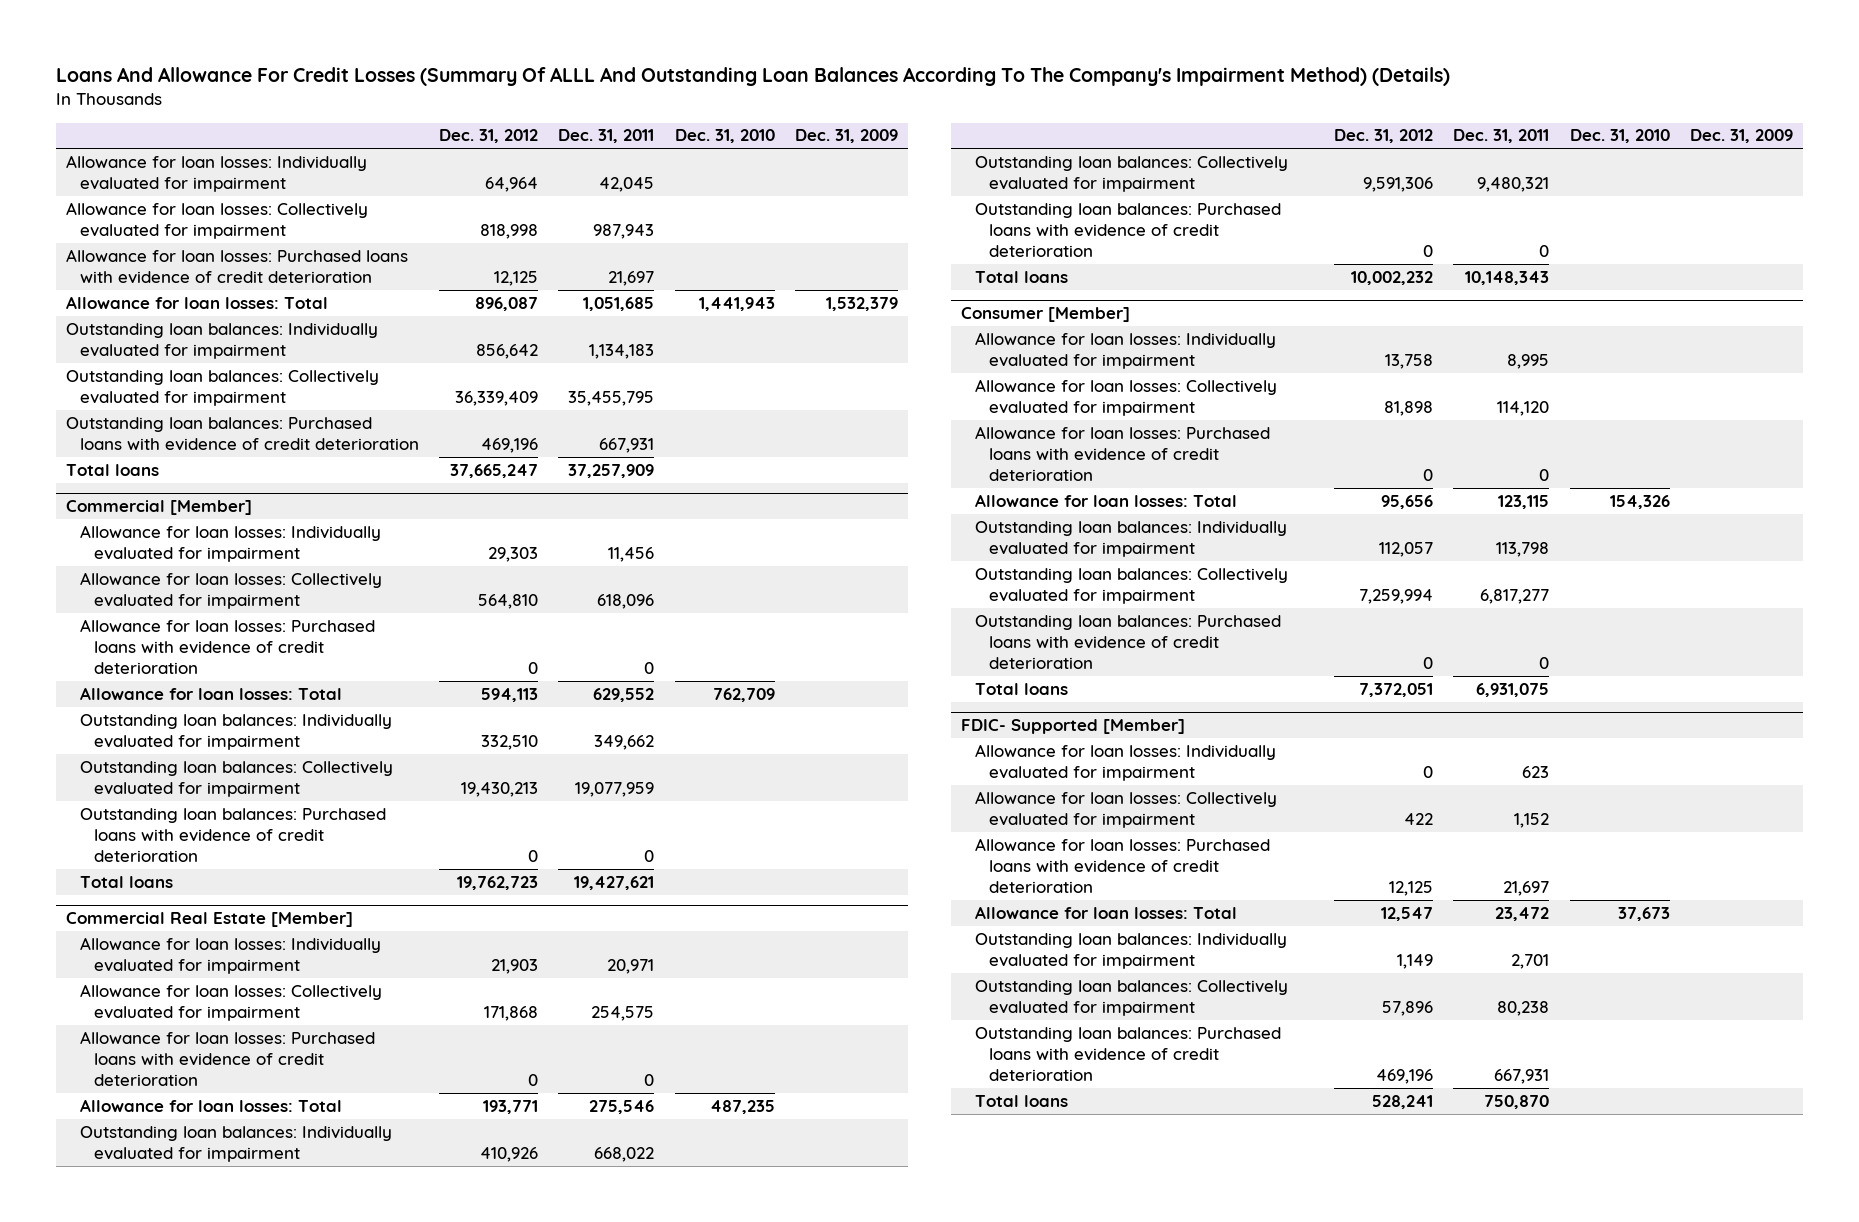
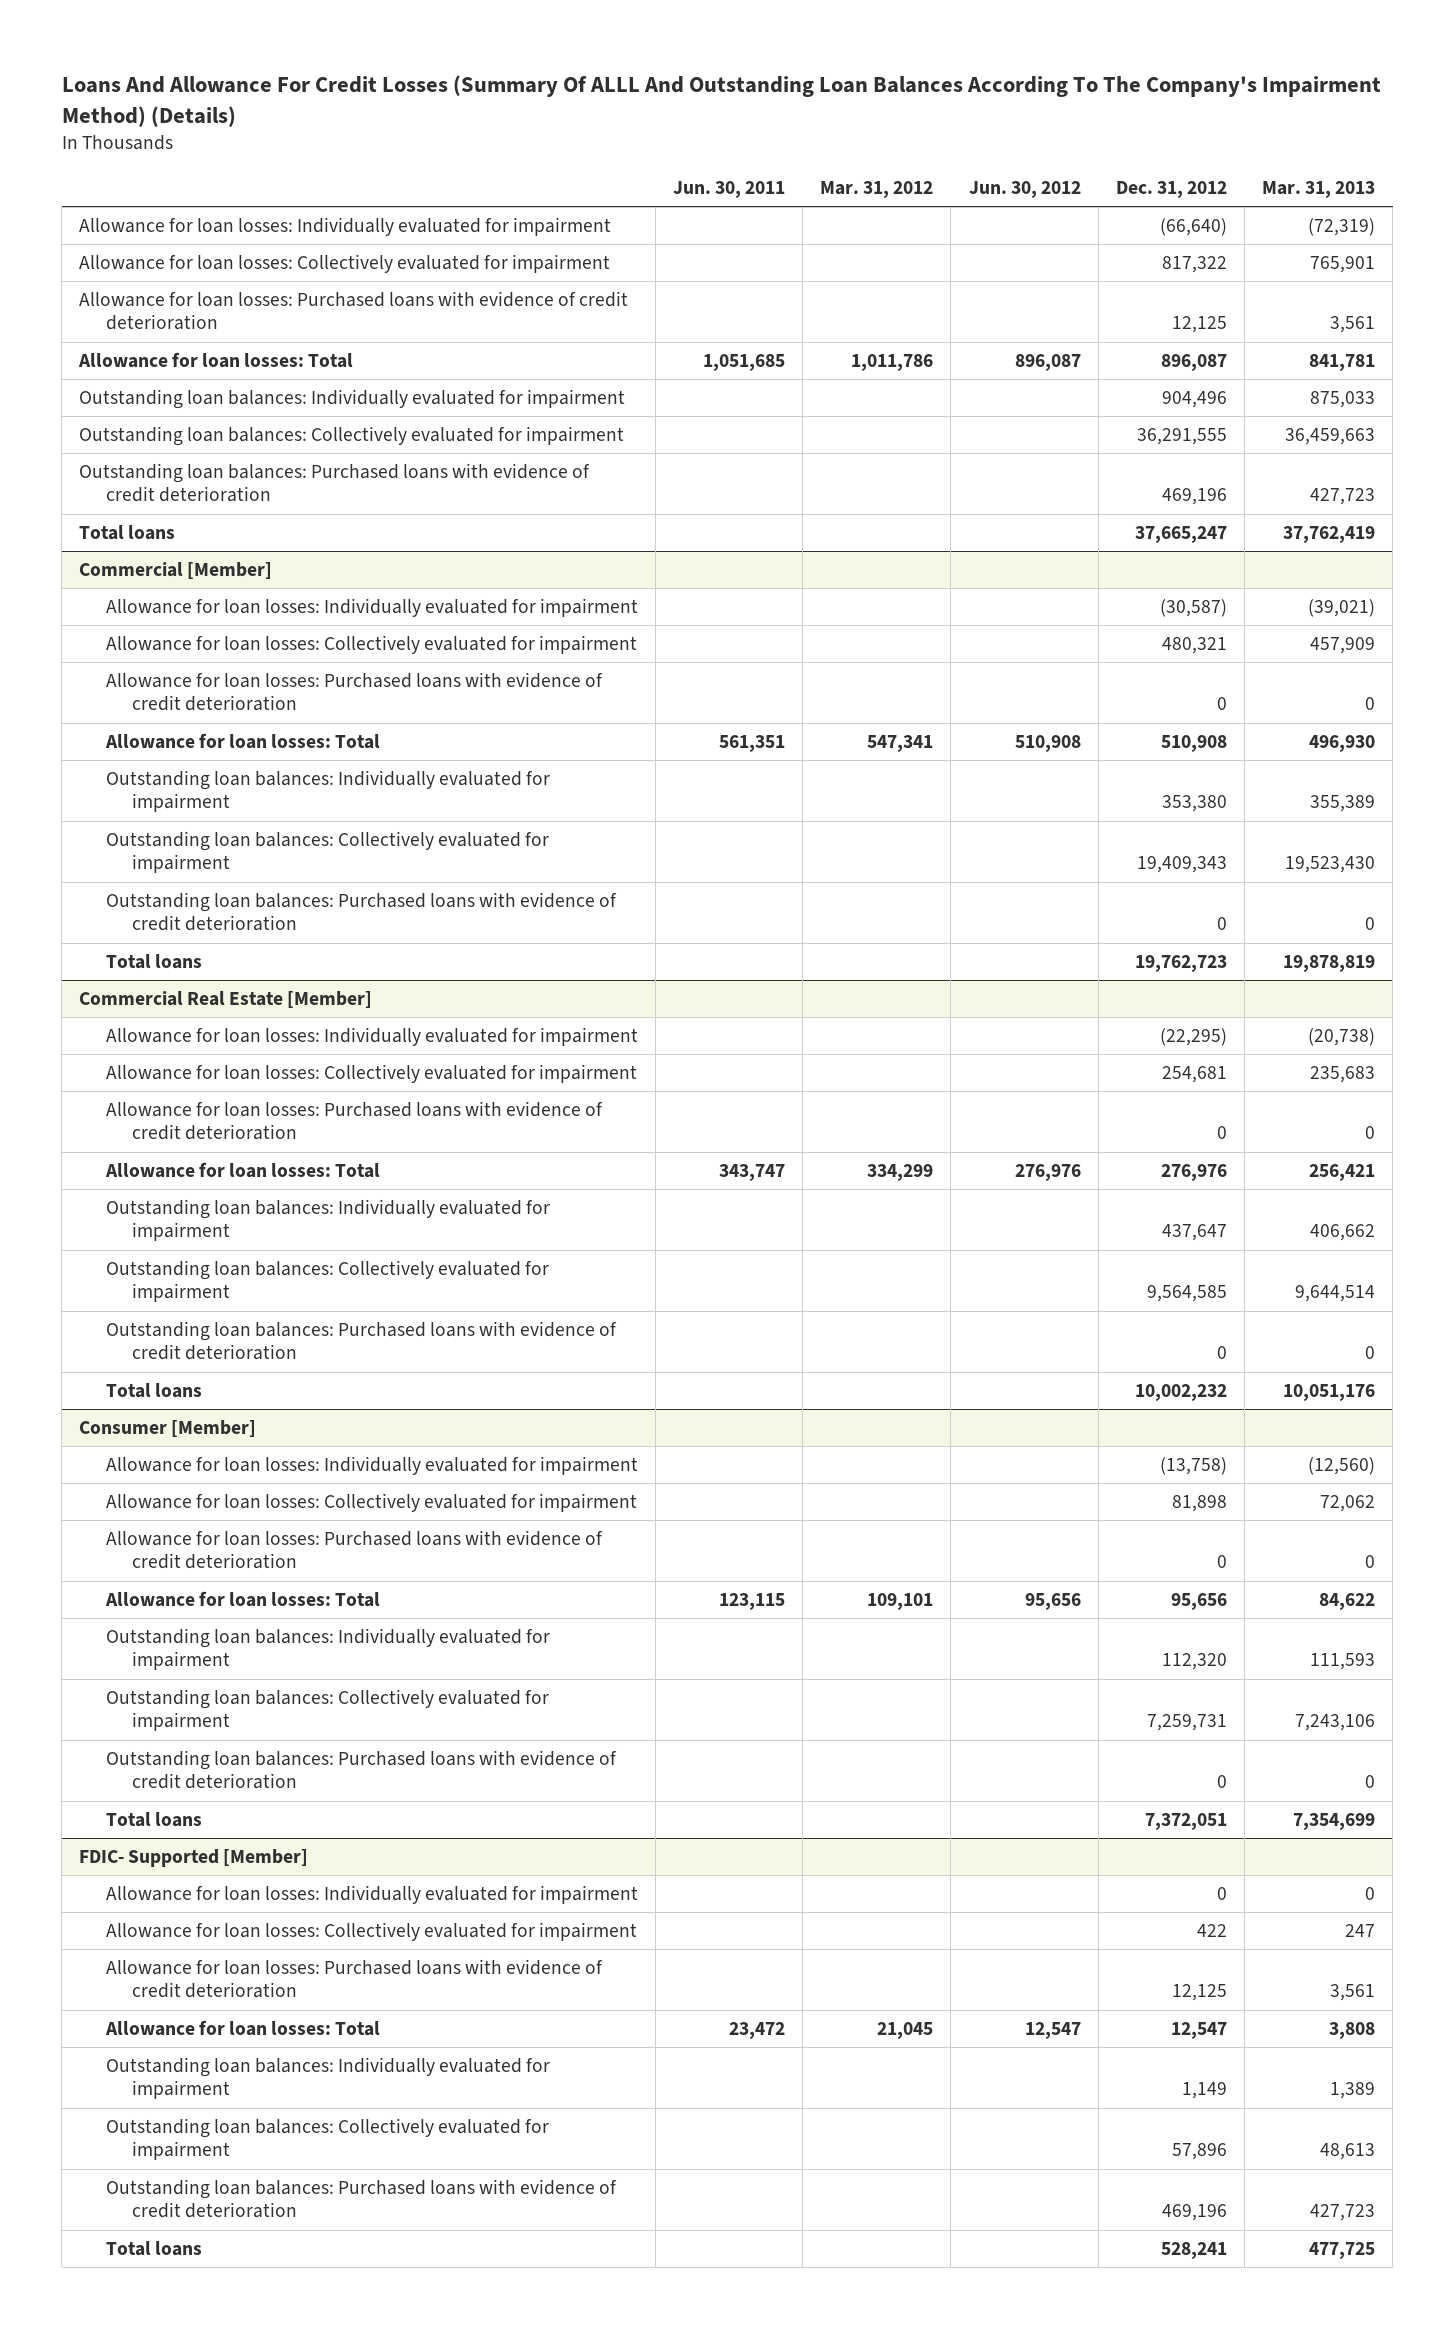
- | Dec. 31, 2012 | Dec. 31, 2011 | Dec. 31, 2010 | Dec. 31, 2009
+ | Jun. 30, 2011 | Mar. 31, 2012 | Jun. 30, 2012 | Dec. 31, 2012 | Mar. 31, 2013
- Allowance for loan losses: Individually evaluated for impairment | 64,964 | 42,045 | |
- Allowance for loan losses: Collectively evaluated for impairment | 818,998 | 987,943 | |
+ Allowance for loan losses: Individually evaluated for impairment | | | | (66,640) | (72,319)
+ Allowance for loan losses: Collectively evaluated for impairment | | | | 817,322 | 765,901
- Outstanding loan balances: Individually evaluated for impairment | 856,642 | 1,134,183 | |
- Outstanding loan balances: Collectively evaluated for impairment | 36,339,409 | 35,455,795 | |
+ Outstanding loan balances: Individually evaluated for impairment | | | | 904,496 | 875,033
+ Outstanding loan balances: Collectively evaluated for impairment | | | | 36,291,555 | 36,459,663
@ Commercial [Member]
- Allowance for loan losses: Individually evaluated for impairment | 29,303 | 11,456 | |
- Allowance for loan losses: Collectively evaluated for impairment | 564,810 | 618,096 | |
+ Allowance for loan losses: Individually evaluated for impairment | | | | (30,587) | (39,021)
+ Allowance for loan losses: Collectively evaluated for impairment | | | | 480,321 | 457,909
- Allowance for loan losses: Total | 594,113 | 629,552 | 762,709 |
- Outstanding loan balances: Individually evaluated for impairment | 332,510 | 349,662 | |
- Outstanding loan balances: Collectively evaluated for impairment | 19,430,213 | 19,077,959 | |
+ Allowance for loan losses: Total | 561,351 | 547,341 | 510,908 | 510,908 | 496,930
+ Outstanding loan balances: Individually evaluated for impairment | | | | 353,380 | 355,389
+ Outstanding loan balances: Collectively evaluated for impairment | | | | 19,409,343 | 19,523,430
@ Commercial Real Estate [Member]
- Allowance for loan losses: Individually evaluated for impairment | 21,903 | 20,971 | |
- Allowance for loan losses: Collectively evaluated for impairment | 171,868 | 254,575 | |
+ Allowance for loan losses: Individually evaluated for impairment | | | | (22,295) | (20,738)
+ Allowance for loan losses: Collectively evaluated for impairment | | | | 254,681 | 235,683
- Allowance for loan losses: Total | 193,771 | 275,546 | 487,235 |
- Outstanding loan balances: Individually evaluated for impairment | 410,926 | 668,022 | |
- Outstanding loan balances: Collectively evaluated for impairment | 9,591,306 | 9,480,321 | |
+ Allowance for loan losses: Total | 343,747 | 334,299 | 276,976 | 276,976 | 256,421
+ Outstanding loan balances: Individually evaluated for impairment | | | | 437,647 | 406,662
+ Outstanding loan balances: Collectively evaluated for impairment | | | | 9,564,585 | 9,644,514
@ Consumer [Member]
- Allowance for loan losses: Individually evaluated for impairment | 13,758 | 8,995 | |
+ Allowance for loan losses: Individually evaluated for impairment | | | | (13,758) | (12,560)
- Outstanding loan balances: Individually evaluated for impairment | 112,057 | 113,798 | |
- Outstanding loan balances: Collectively evaluated for impairment | 7,259,994 | 6,817,277 | |
+ Outstanding loan balances: Individually evaluated for impairment | | | | 112,320 | 111,593
+ Outstanding loan balances: Collectively evaluated for impairment | | | | 7,259,731 | 7,243,106

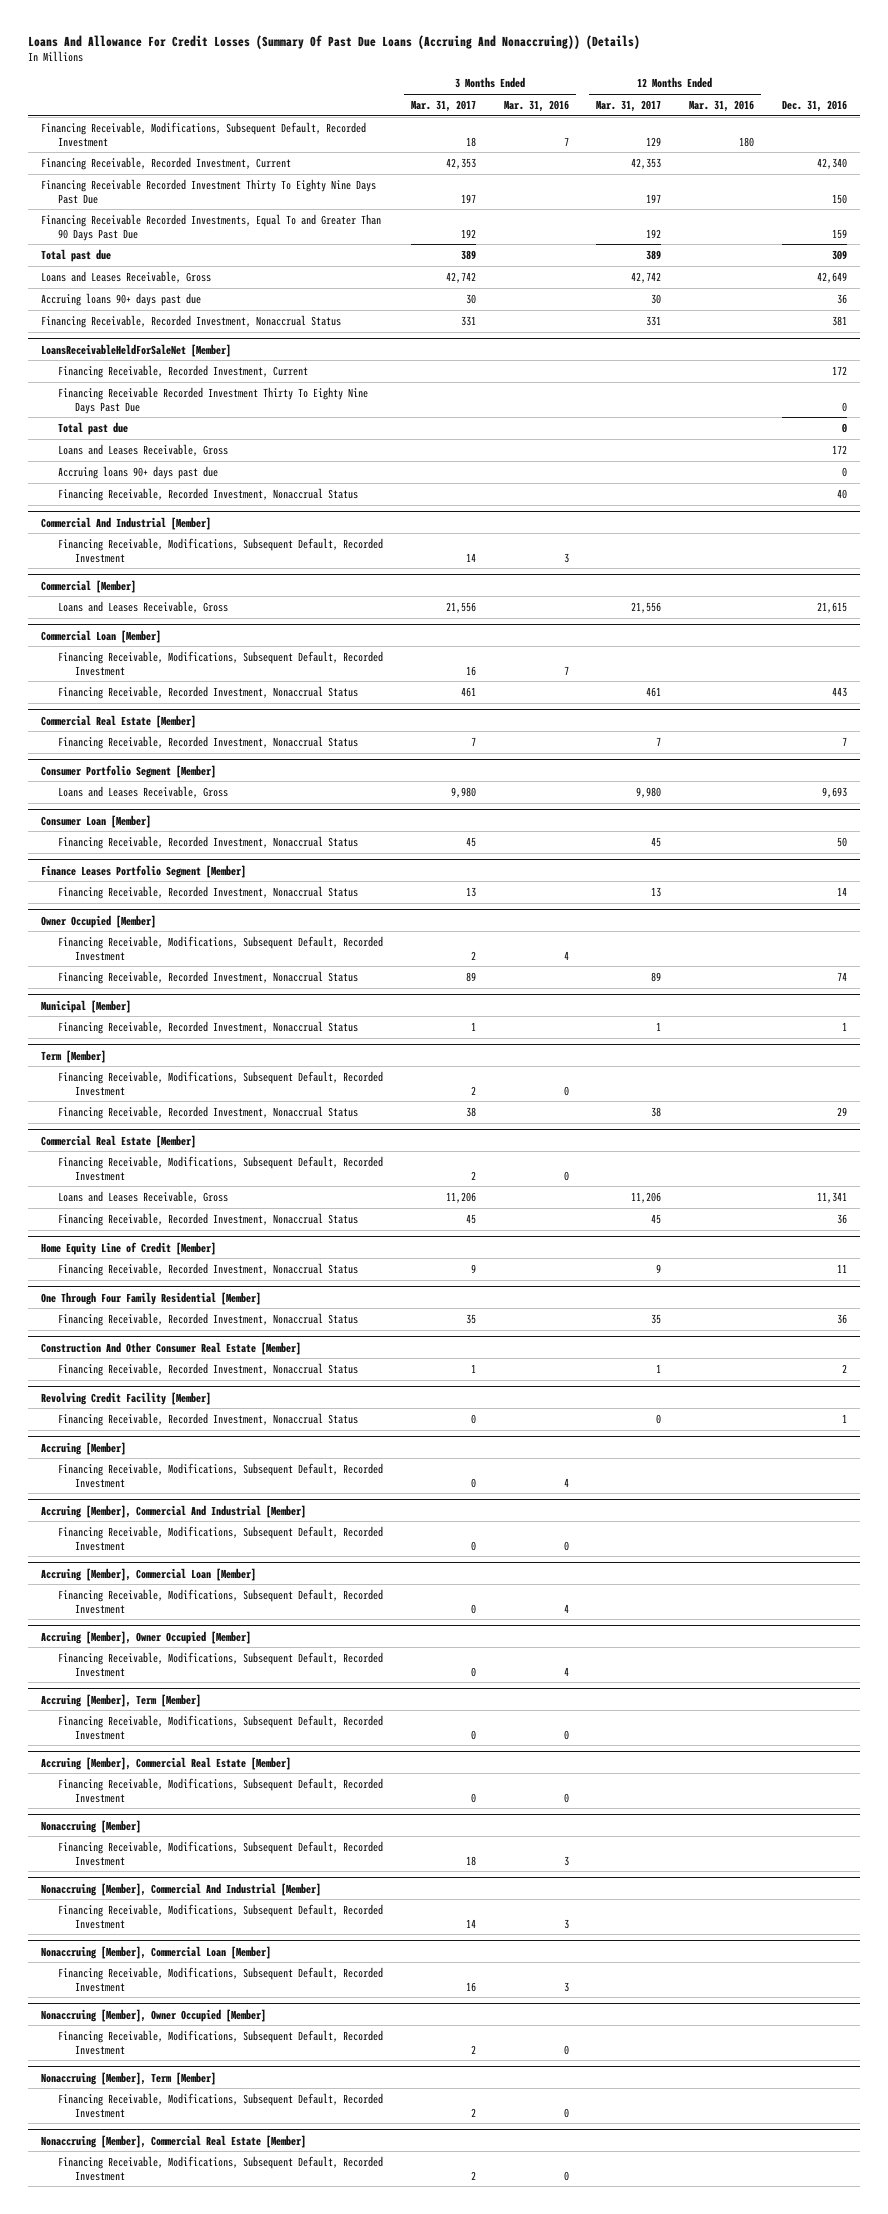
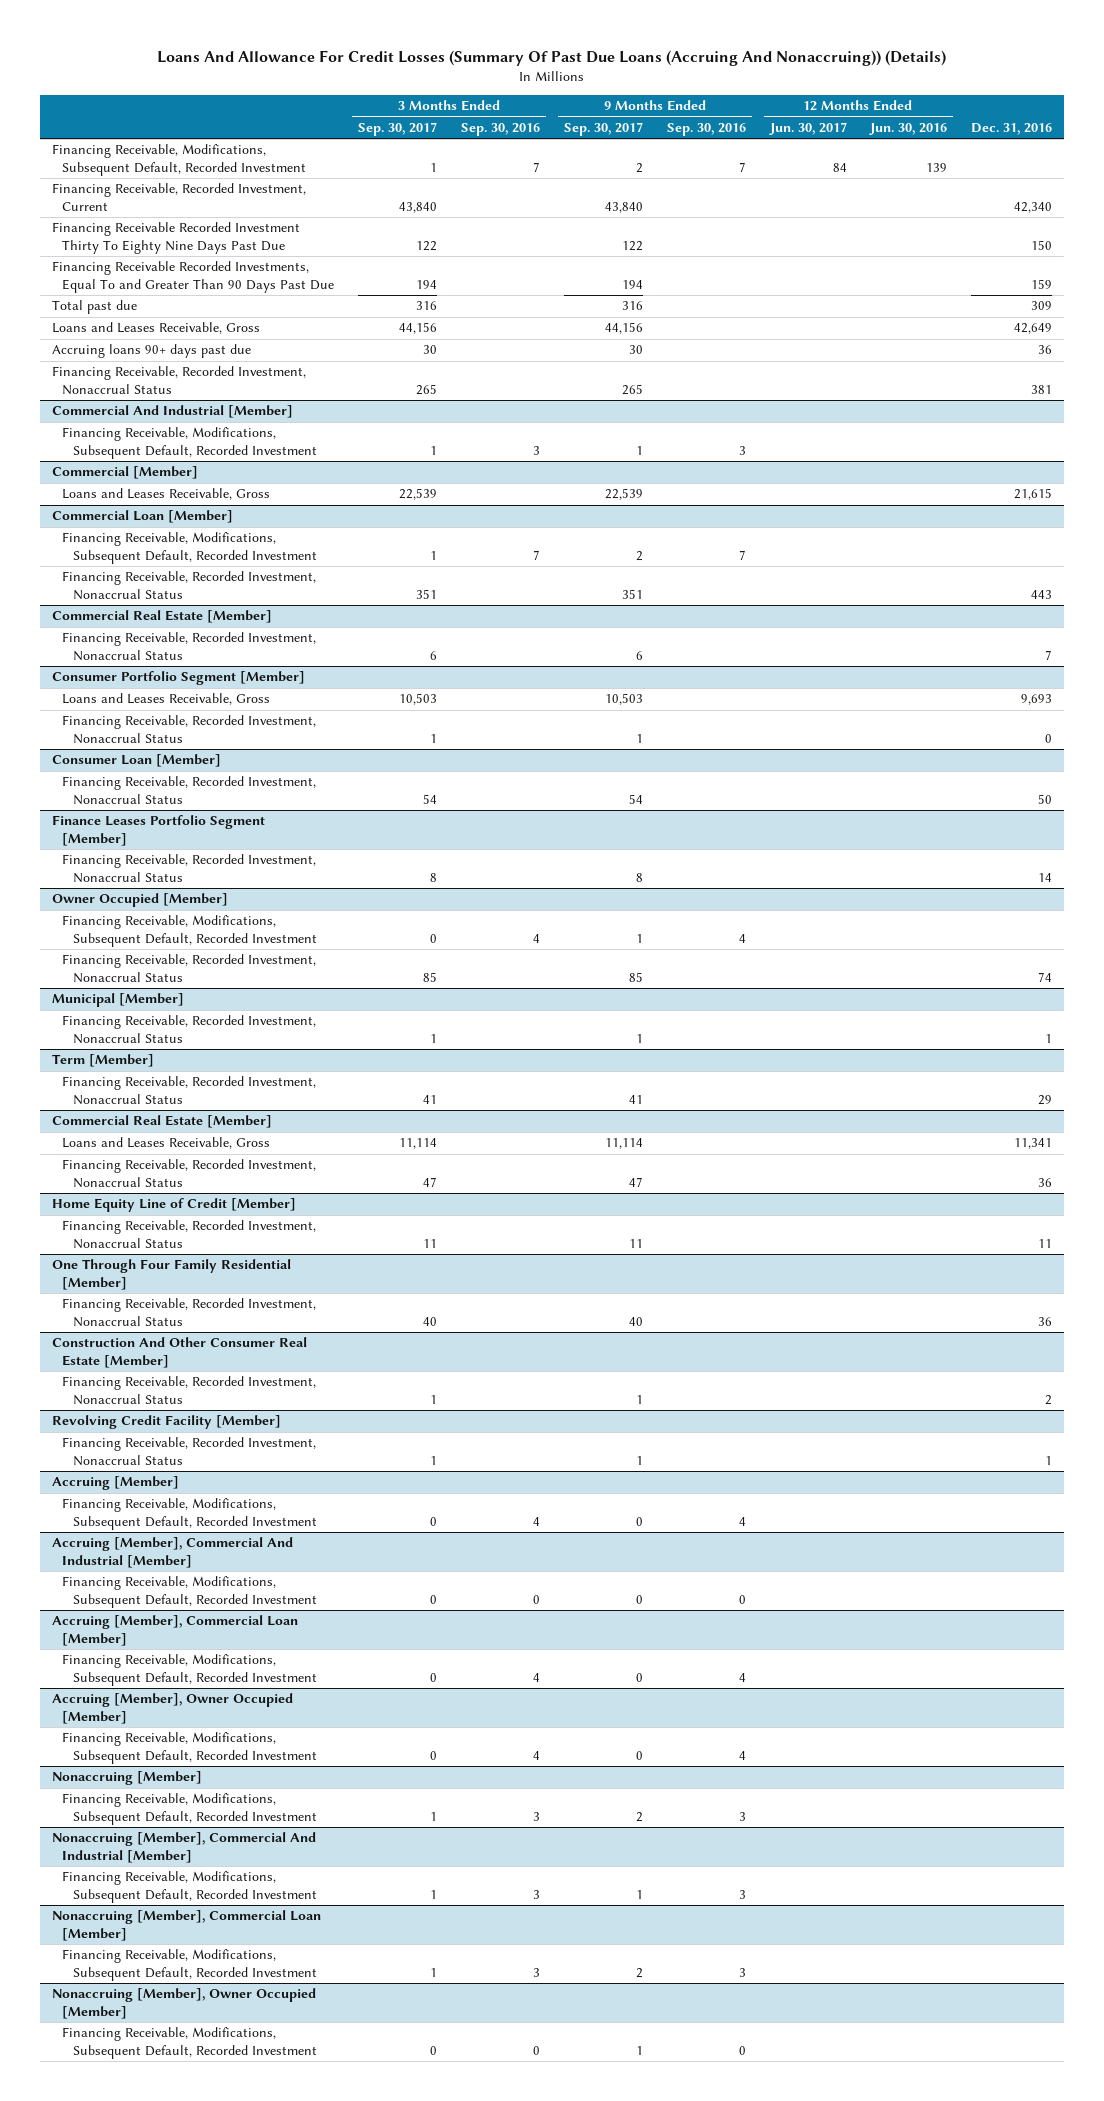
- | 3 Months Ended Mar. 31, 2017 | 3 Months Ended Mar. 31, 2016 | 12 Months Ended Mar. 31, 2017 | 12 Months Ended Mar. 31, 2016 | Dec. 31, 2016
+ | 3 Months Ended Sep. 30, 2017 | 3 Months Ended Sep. 30, 2016 | 9 Months Ended Sep. 30, 2017 | 9 Months Ended Sep. 30, 2016 | 12 Months Ended Jun. 30, 2017 | 12 Months Ended Jun. 30, 2016 | Dec. 31, 2016
- LoansReceivableHeldForSaleNet [Member]
- Financing Receivable, Recorded Investment, Current | | | | | 172
- Financing Receivable Recorded Investment Thirty To Eighty Nine Days Past Due | | | | | 0
- Total past due | | | | | 0
- Loans and Leases Receivable, Gross | | | | | 172
- Accruing loans 90+ days past due | | | | | 0
- Financing Receivable, Recorded Investment, Nonaccrual Status | | | | | 40
@ Consumer Portfolio Segment [Member]
+ Financing Receivable, Recorded Investment, Nonaccrual Status | 1 | | 1 | | | | 0
@ Term [Member]
- Financing Receivable, Modifications, Subsequent Default, Recorded Investment | 2 | 0 | | |
@ Commercial Real Estate [Member]
- Financing Receivable, Modifications, Subsequent Default, Recorded Investment | 2 | 0 | | |
- Accruing [Member], Term [Member]
- Financing Receivable, Modifications, Subsequent Default, Recorded Investment | 0 | 0 | | |
- Accruing [Member], Commercial Real Estate [Member]
- Financing Receivable, Modifications, Subsequent Default, Recorded Investment | 0 | 0 | | |
- Nonaccruing [Member], Term [Member]
- Financing Receivable, Modifications, Subsequent Default, Recorded Investment | 2 | 0 | | |
- Nonaccruing [Member], Commercial Real Estate [Member]
- Financing Receivable, Modifications, Subsequent Default, Recorded Investment | 2 | 0 | | |

